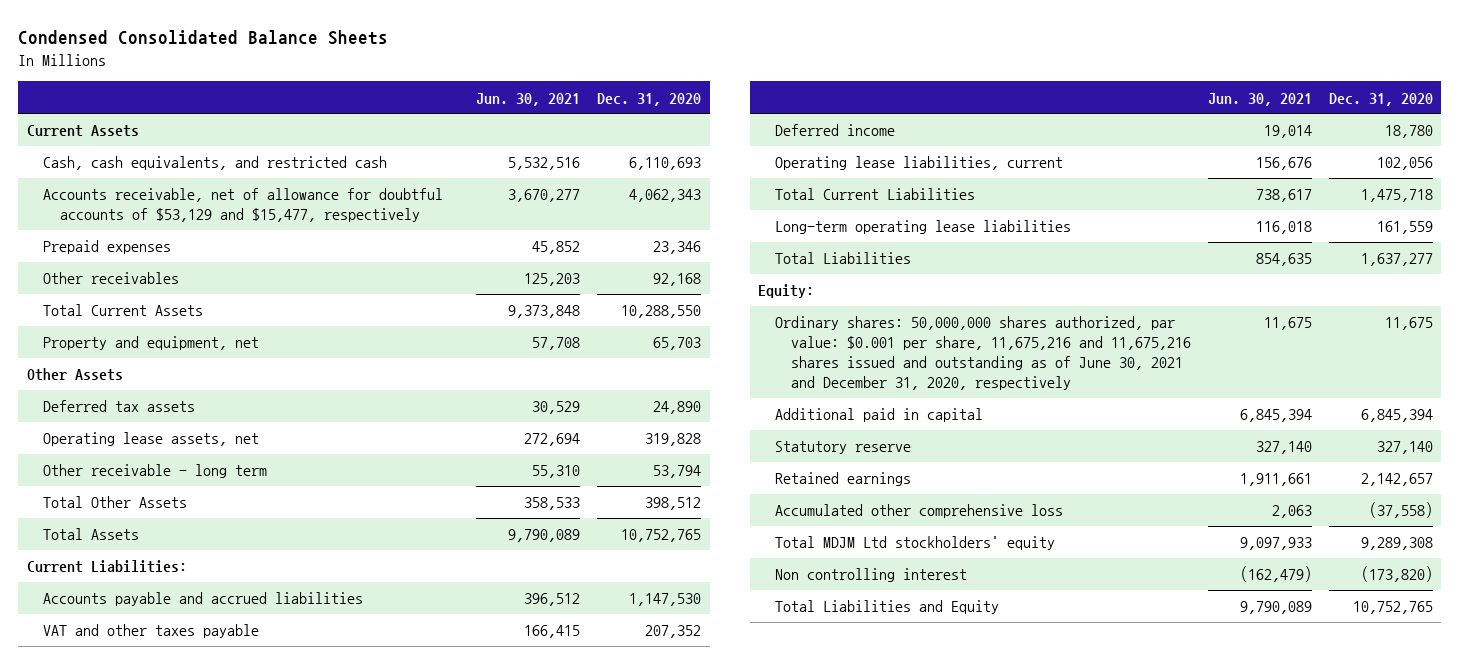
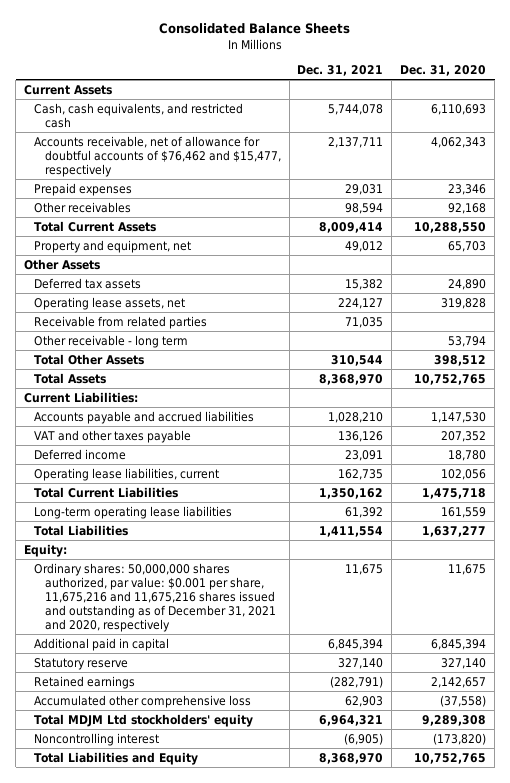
- Condensed Consolidated Balance Sheets
+ Consolidated Balance Sheets
- | Jun. 30, 2021 | Dec. 31, 2020
+ | Dec. 31, 2021 | Dec. 31, 2020
- Accounts receivable, net of allowance for doubtful accounts of $53,129 and $15,477, respectively | 3,670,277 | 4,062,343
+ Accounts receivable, net of allowance for doubtful accounts of $76,462 and $15,477, respectively | 2,137,711 | 4,062,343
+ Receivable from related parties | 71,035 |
- Ordinary shares: 50,000,000 shares authorized, par value: $0.001 per share, 11,675,216 and 11,675,216 shares issued and outstanding as of June 30, 2021 and December 31, 2020, respectively | 11,675 | 11,675
+ Ordinary shares: 50,000,000 shares authorized, par value: $0.001 per share, 11,675,216 and 11,675,216 shares issued and outstanding as of December 31, 2021 and 2020, respectively | 11,675 | 11,675
- Non controlling interest | (162,479) | (173,820)
+ Noncontrolling interest | (6,905) | (173,820)

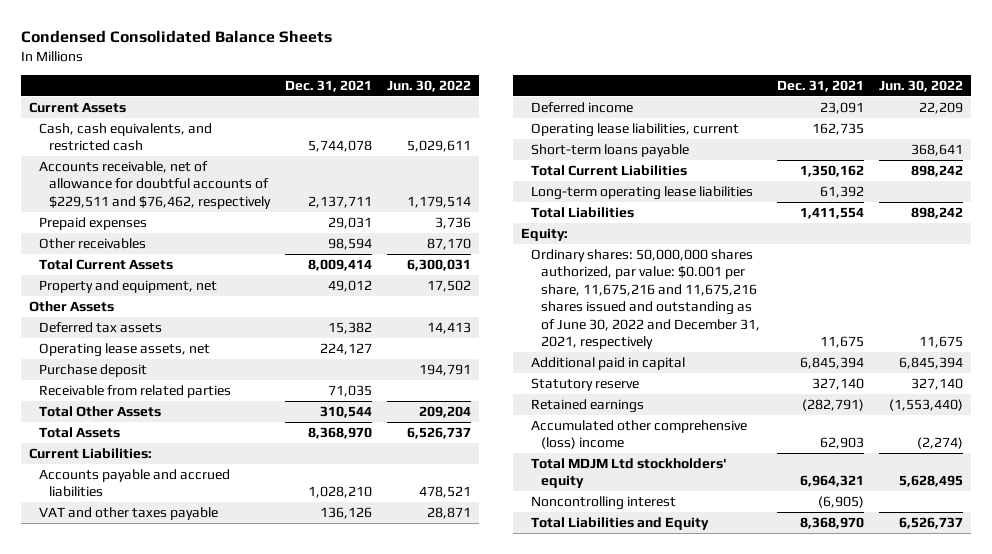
- Consolidated Balance Sheets
+ Condensed Consolidated Balance Sheets
- | Dec. 31, 2021 | Dec. 31, 2020
+ | Dec. 31, 2021 | Jun. 30, 2022
- Accounts receivable, net of allowance for doubtful accounts of $76,462 and $15,477, respectively | 2,137,711 | 4,062,343
+ Accounts receivable, net of allowance for doubtful accounts of $229,511 and $76,462, respectively | 2,137,711 | 1,179,514
+ Purchase deposit | | 194,791
- Other receivable - long term | | 53,794
+ Short-term loans payable | | 368,641
- Ordinary shares: 50,000,000 shares authorized, par value: $0.001 per share, 11,675,216 and 11,675,216 shares issued and outstanding as of December 31, 2021 and 2020, respectively | 11,675 | 11,675
+ Ordinary shares: 50,000,000 shares authorized, par value: $0.001 per share, 11,675,216 and 11,675,216 shares issued and outstanding as of June 30, 2022 and December 31, 2021, respectively | 11,675 | 11,675
- Accumulated other comprehensive loss | 62,903 | (37,558)
+ Accumulated other comprehensive (loss) income | 62,903 | (2,274)

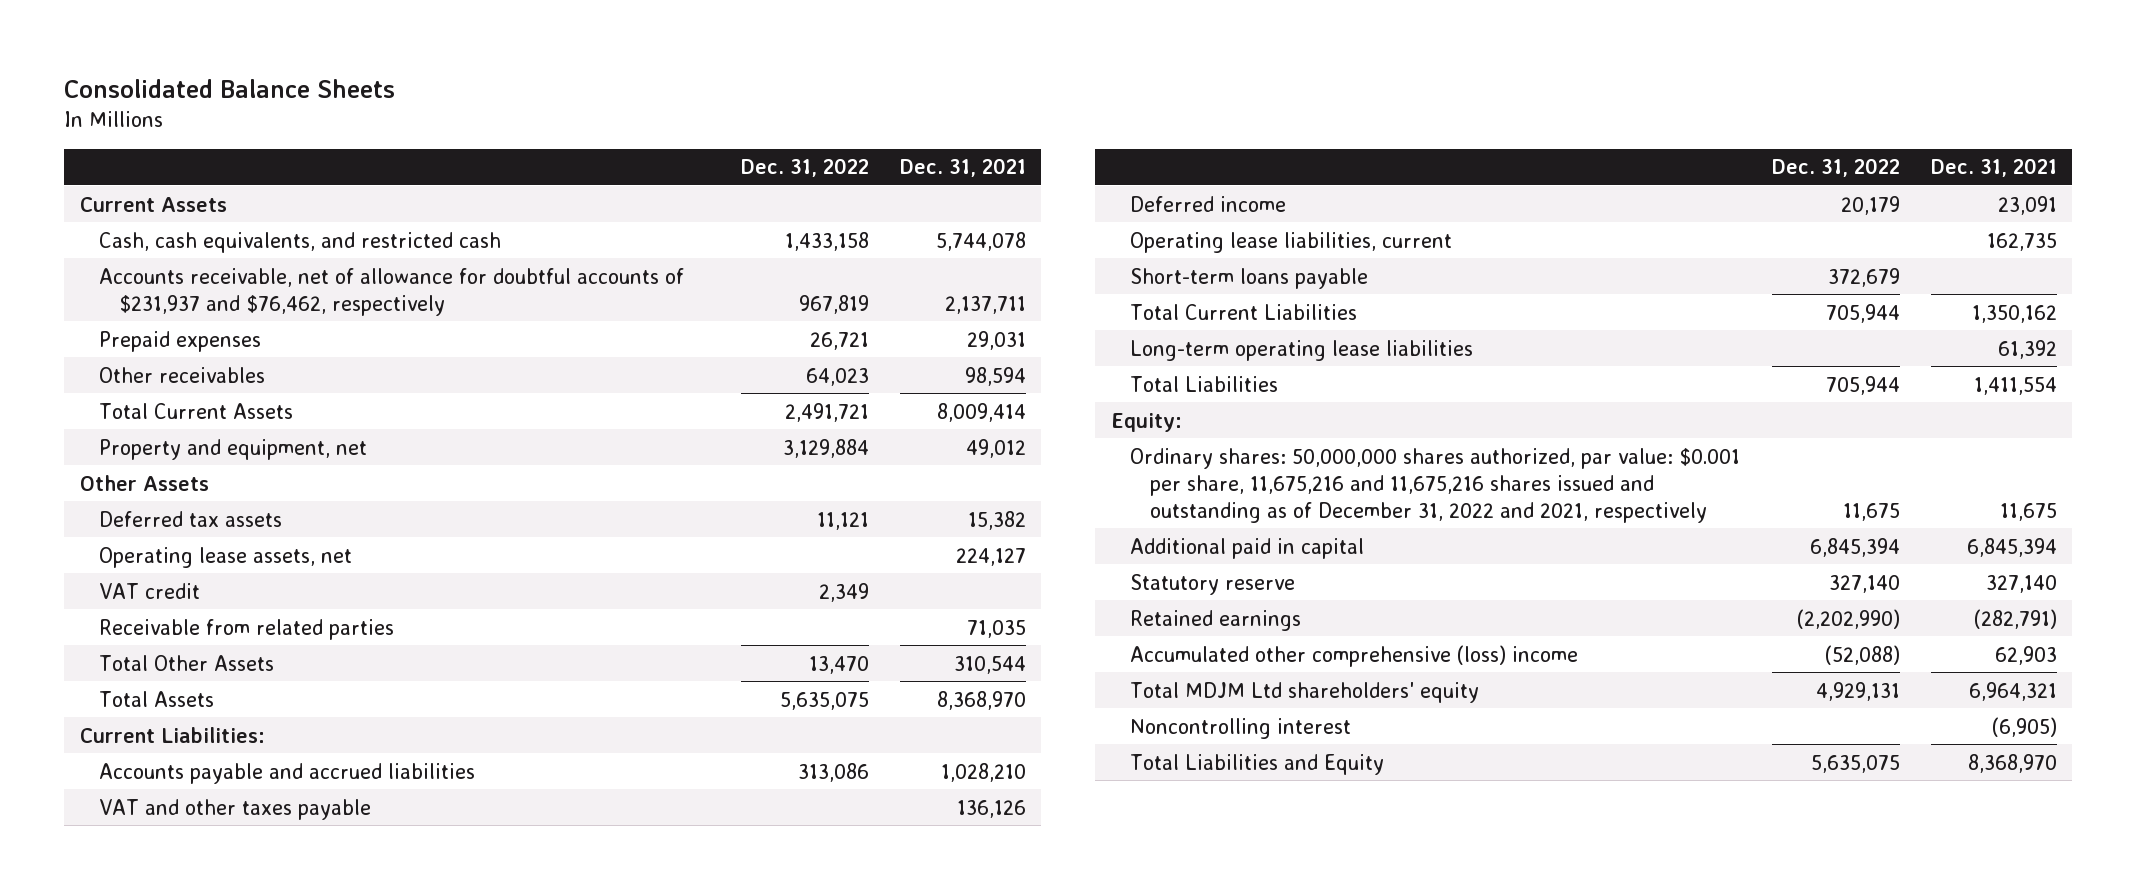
- Condensed Consolidated Balance Sheets
+ Consolidated Balance Sheets
- | Dec. 31, 2021 | Jun. 30, 2022
+ | Dec. 31, 2022 | Dec. 31, 2021
- Accounts receivable, net of allowance for doubtful accounts of $229,511 and $76,462, respectively | 2,137,711 | 1,179,514
+ Accounts receivable, net of allowance for doubtful accounts of $231,937 and $76,462, respectively | 967,819 | 2,137,711
- Purchase deposit | | 194,791
+ VAT credit | 2,349 |
- Ordinary shares: 50,000,000 shares authorized, par value: $0.001 per share, 11,675,216 and 11,675,216 shares issued and outstanding as of June 30, 2022 and December 31, 2021, respectively | 11,675 | 11,675
+ Ordinary shares: 50,000,000 shares authorized, par value: $0.001 per share, 11,675,216 and 11,675,216 shares issued and outstanding as of December 31, 2022 and 2021, respectively | 11,675 | 11,675
- Total MDJM Ltd stockholders' equity | 6,964,321 | 5,628,495
+ Total MDJM Ltd shareholders' equity | 4,929,131 | 6,964,321

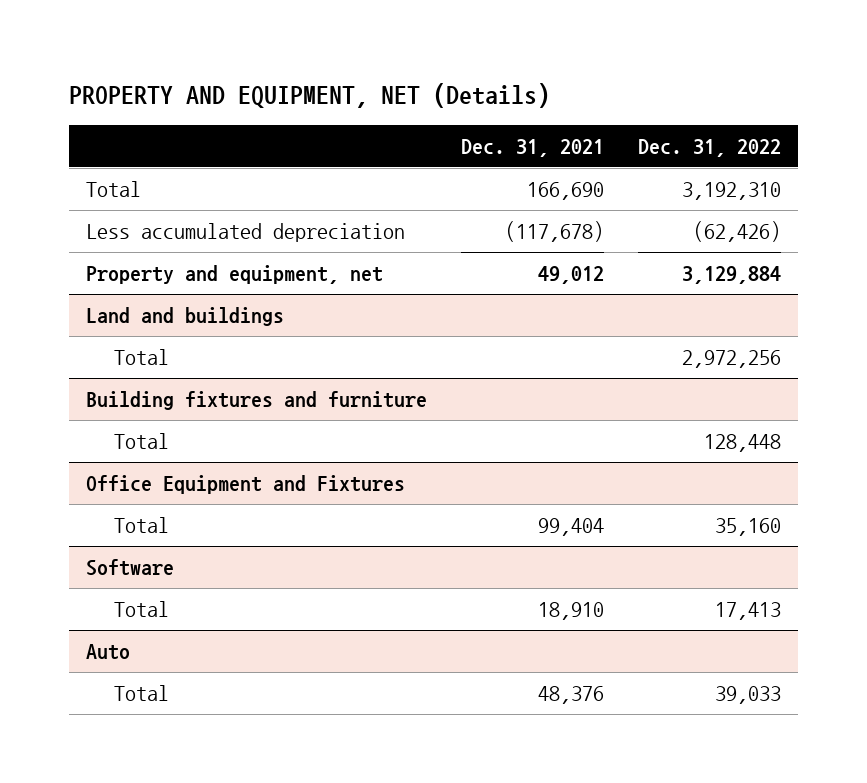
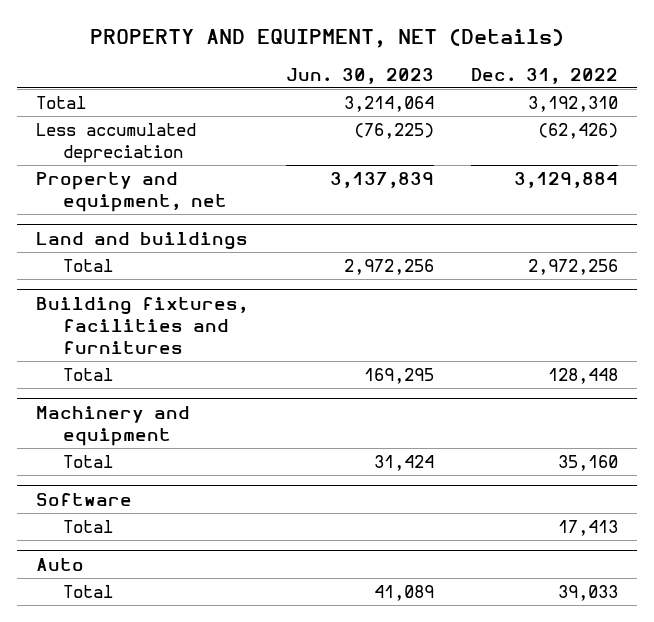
- | Dec. 31, 2021 | Dec. 31, 2022
+ | Jun. 30, 2023 | Dec. 31, 2022
- Building fixtures and furniture
+ Building fixtures, facilities and furnitures
- Office Equipment and Fixtures
+ Machinery and equipment

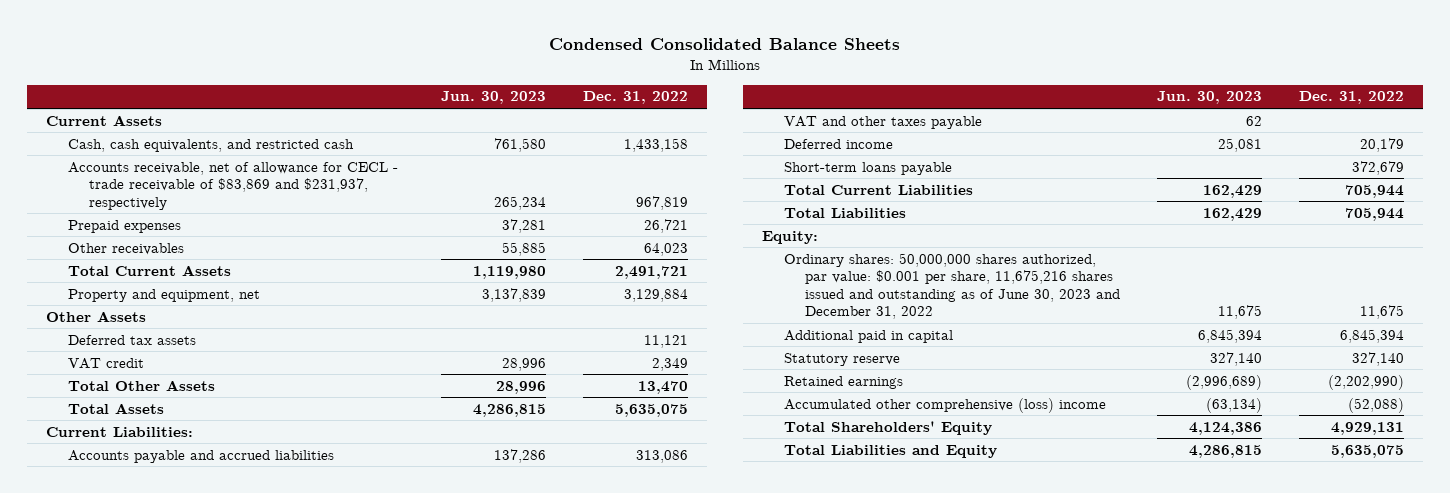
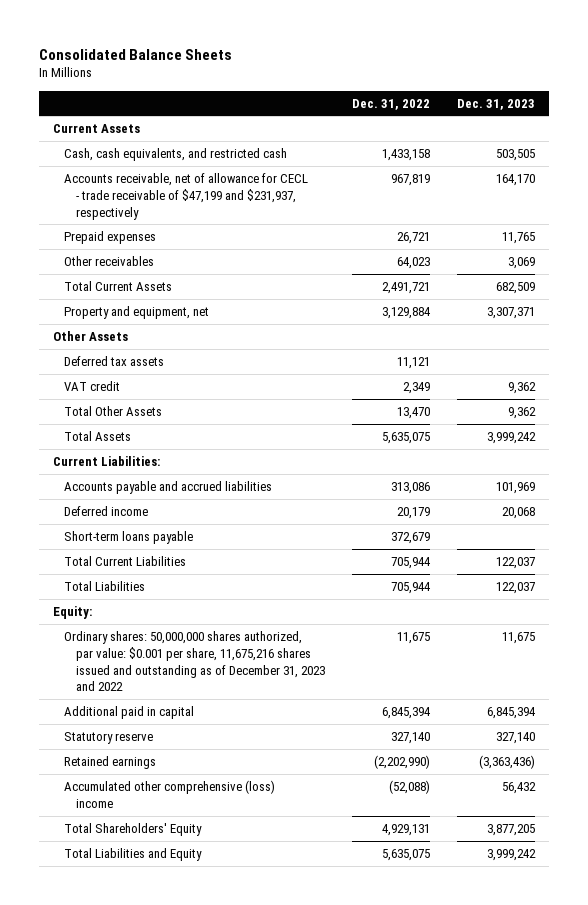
- Condensed Consolidated Balance Sheets
+ Consolidated Balance Sheets
- | Jun. 30, 2023 | Dec. 31, 2022
+ | Dec. 31, 2022 | Dec. 31, 2023
- Accounts receivable, net of allowance for CECL - trade receivable of $83,869 and $231,937, respectively | 265,234 | 967,819
+ Accounts receivable, net of allowance for CECL - trade receivable of $47,199 and $231,937, respectively | 967,819 | 164,170
- VAT and other taxes payable | 62 |
- Ordinary shares: 50,000,000 shares authorized, par value: $0.001 per share, 11,675,216 shares issued and outstanding as of June 30, 2023 and December 31, 2022 | 11,675 | 11,675
+ Ordinary shares: 50,000,000 shares authorized, par value: $0.001 per share, 11,675,216 shares issued and outstanding as of December 31, 2023 and 2022 | 11,675 | 11,675

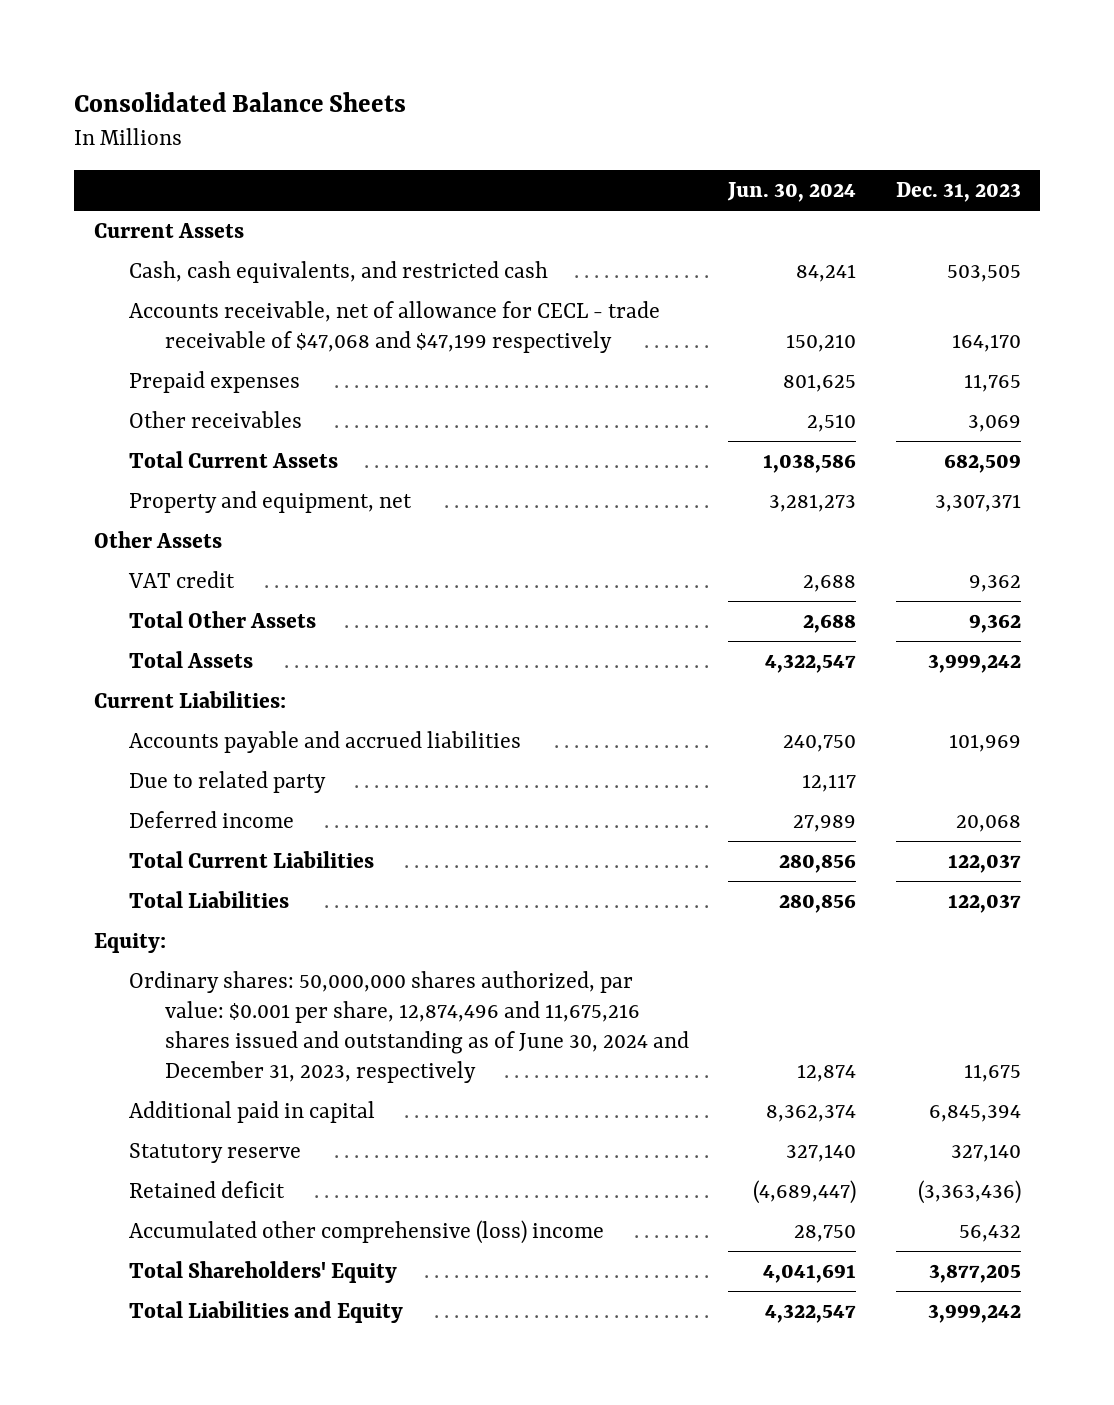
- | Dec. 31, 2022 | Dec. 31, 2023
+ | Jun. 30, 2024 | Dec. 31, 2023
- Accounts receivable, net of allowance for CECL - trade receivable of $47,199 and $231,937, respectively | 967,819 | 164,170
+ Accounts receivable, net of allowance for CECL - trade receivable of $47,068 and $47,199 respectively | 150,210 | 164,170
- Deferred tax assets | 11,121 |
+ Due to related party | 12,117 |
- Short-term loans payable | 372,679 |
- Ordinary shares: 50,000,000 shares authorized, par value: $0.001 per share, 11,675,216 shares issued and outstanding as of December 31, 2023 and 2022 | 11,675 | 11,675
+ Ordinary shares: 50,000,000 shares authorized, par value: $0.001 per share, 12,874,496 and 11,675,216 shares issued and outstanding as of June 30, 2024 and December 31, 2023, respectively | 12,874 | 11,675
- Retained earnings | (2,202,990) | (3,363,436)
+ Retained deficit | (4,689,447) | (3,363,436)

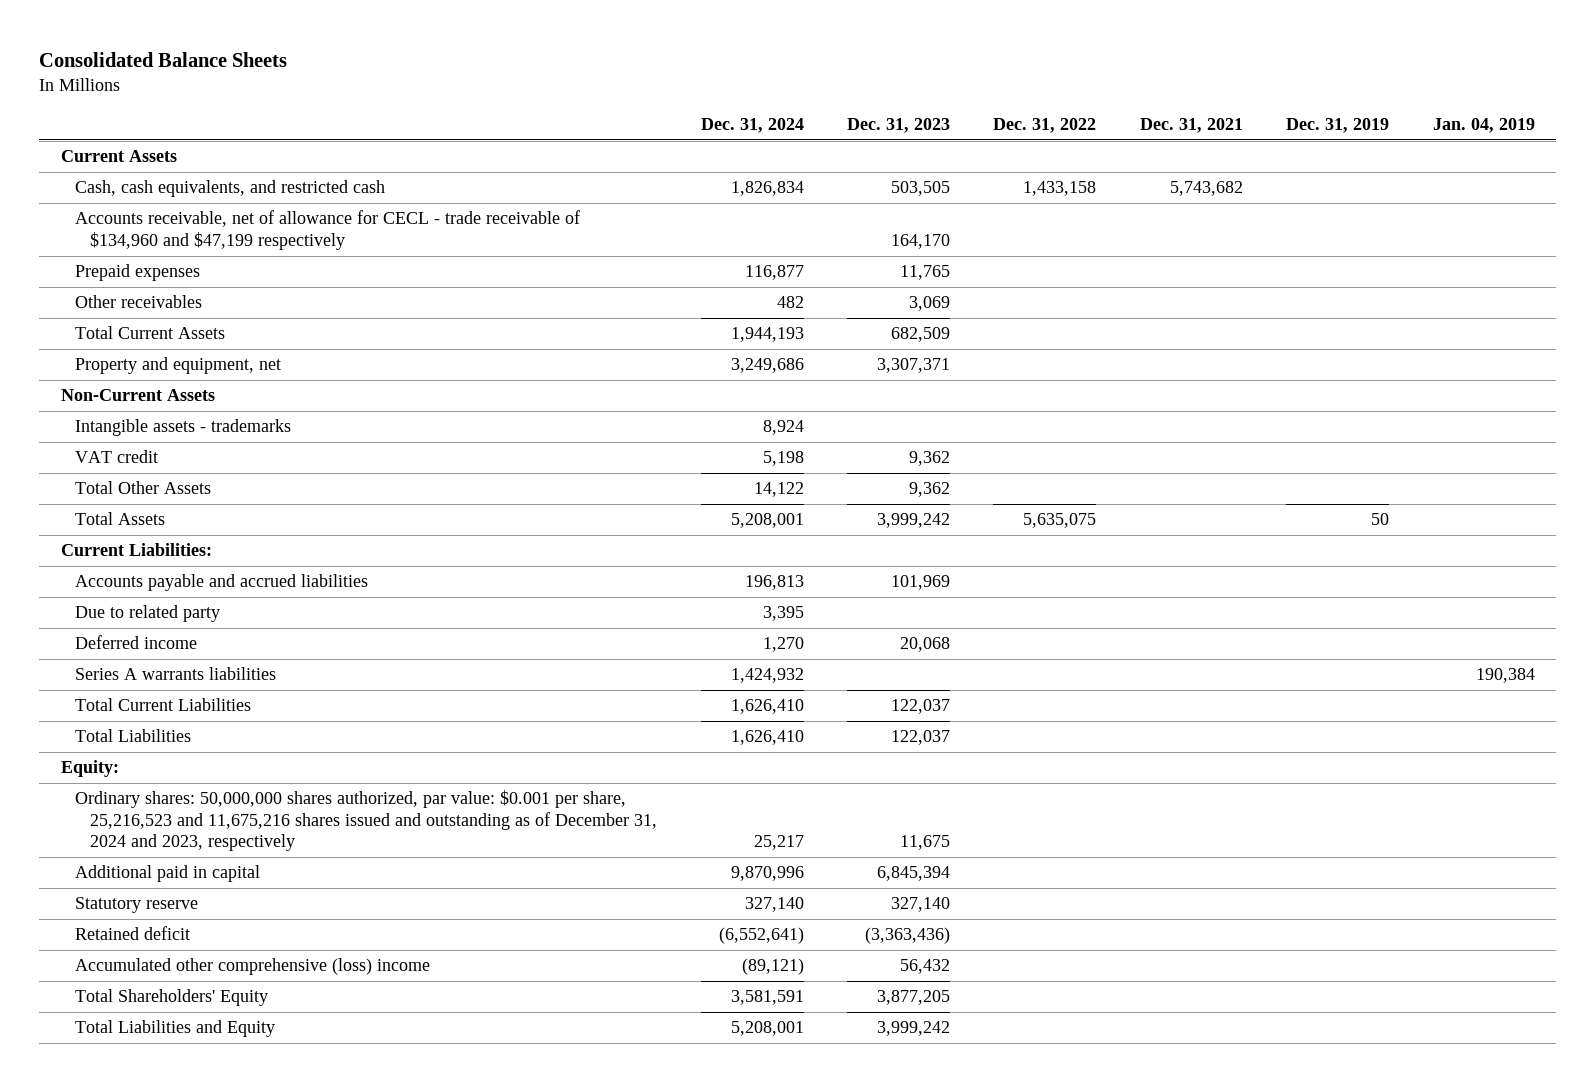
- | Jun. 30, 2024 | Dec. 31, 2023
+ | Dec. 31, 2024 | Dec. 31, 2023 | Dec. 31, 2022 | Dec. 31, 2021 | Dec. 31, 2019 | Jan. 04, 2019
- Accounts receivable, net of allowance for CECL - trade receivable of $47,068 and $47,199 respectively | 150,210 | 164,170
+ Accounts receivable, net of allowance for CECL - trade receivable of $134,960 and $47,199 respectively | | 164,170 | | | |
- Other Assets
+ Non-Current Assets
+ Intangible assets - trademarks | 8,924 | | | | |
+ Series A warrants liabilities | 1,424,932 | | | | | 190,384
- Ordinary shares: 50,000,000 shares authorized, par value: $0.001 per share, 12,874,496 and 11,675,216 shares issued and outstanding as of June 30, 2024 and December 31, 2023, respectively | 12,874 | 11,675
+ Ordinary shares: 50,000,000 shares authorized, par value: $0.001 per share, 25,216,523 and 11,675,216 shares issued and outstanding as of December 31, 2024 and 2023, respectively | 25,217 | 11,675 | | | |

